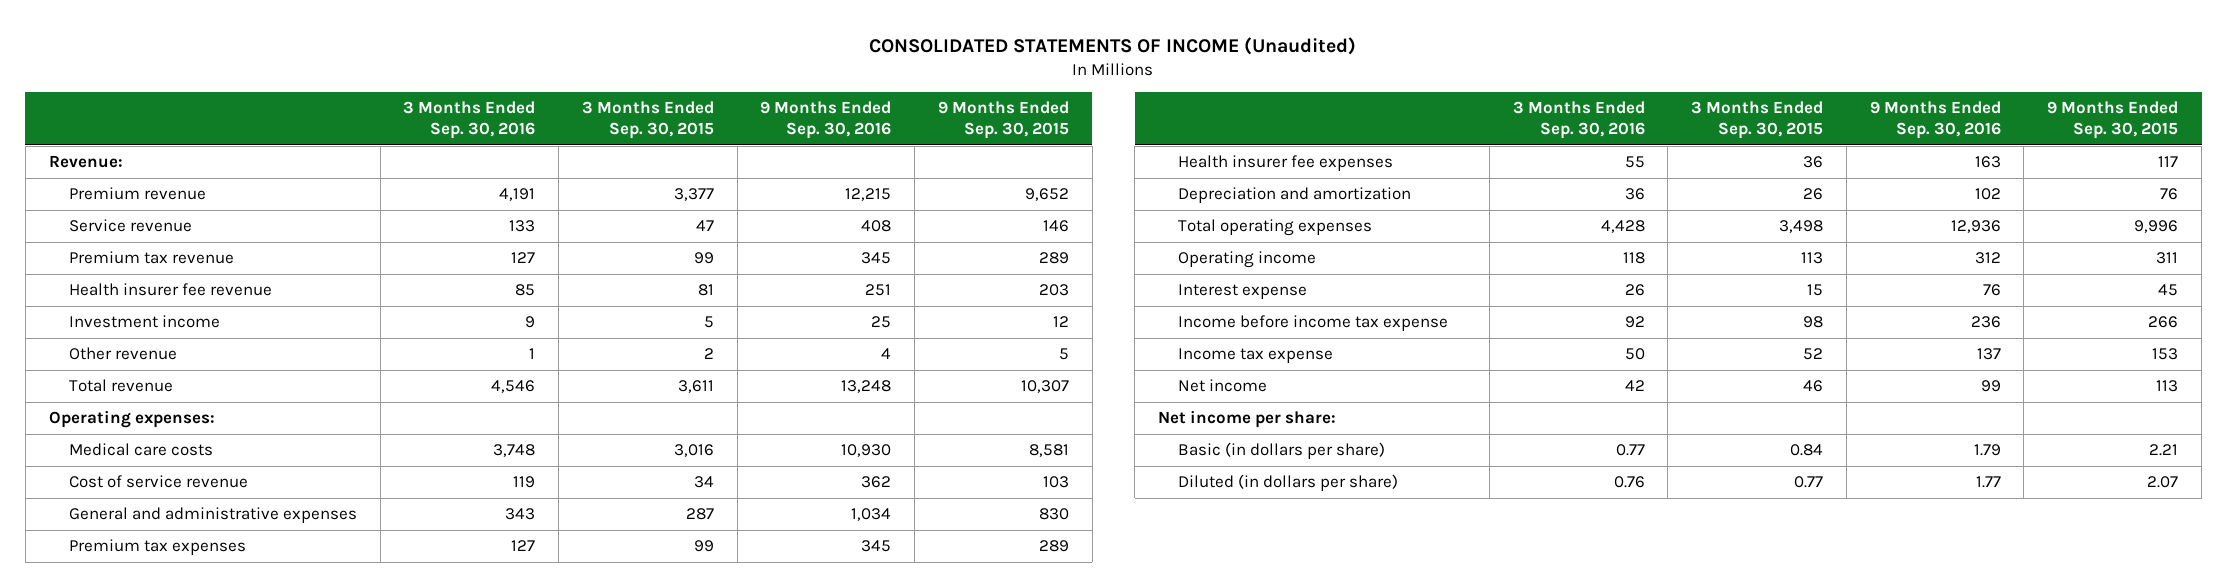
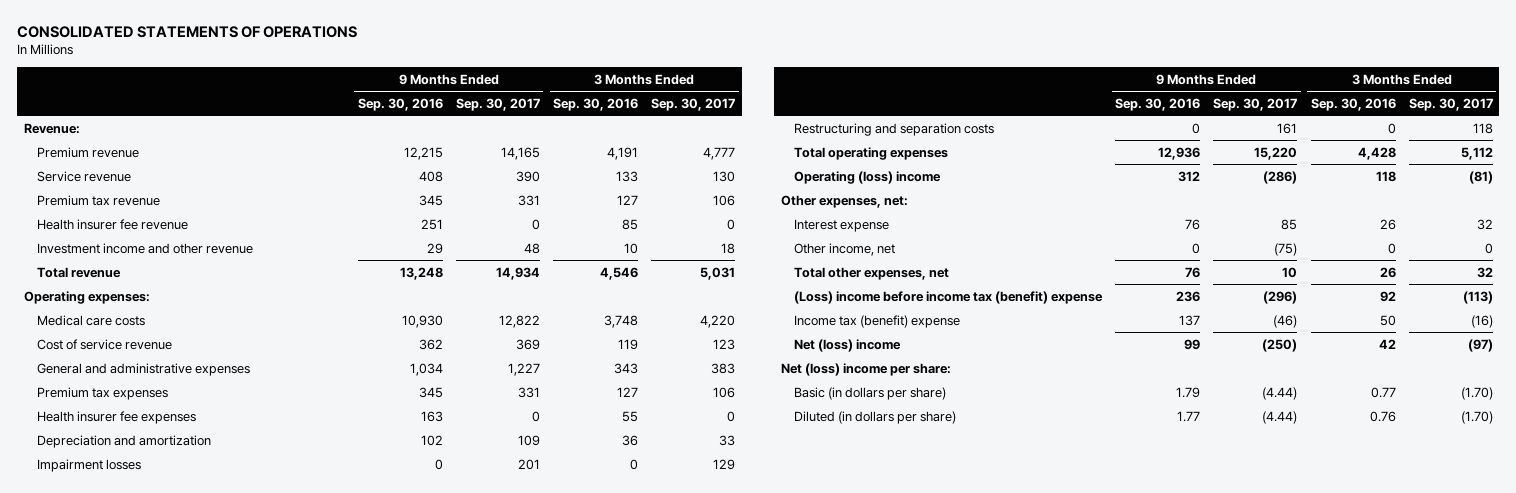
- CONSOLIDATED STATEMENTS OF INCOME (Unaudited)
+ CONSOLIDATED STATEMENTS OF OPERATIONS
- | 3 Months Ended Sep. 30, 2016 | 3 Months Ended Sep. 30, 2015 | 9 Months Ended Sep. 30, 2016 | 9 Months Ended Sep. 30, 2015
+ | 9 Months Ended Sep. 30, 2016 | 9 Months Ended Sep. 30, 2017 | 3 Months Ended Sep. 30, 2016 | 3 Months Ended Sep. 30, 2017
- Investment income | 9 | 5 | 25 | 12
- Other revenue | 1 | 2 | 4 | 5
+ Investment income and other revenue | 29 | 48 | 10 | 18
+ Impairment losses | 0 | 201 | 0 | 129
+ Restructuring and separation costs | 0 | 161 | 0 | 118
- Operating income | 118 | 113 | 312 | 311
+ Operating (loss) income | 312 | (286) | 118 | (81)
+ Other expenses, net:
- Income before income tax expense | 92 | 98 | 236 | 266
- Income tax expense | 50 | 52 | 137 | 153
- Net income | 42 | 46 | 99 | 113
- Net income per share:
+ Other income, net | 0 | (75) | 0 | 0
+ Total other expenses, net | 76 | 10 | 26 | 32
+ (Loss) income before income tax (benefit) expense | 236 | (296) | 92 | (113)
+ Income tax (benefit) expense | 137 | (46) | 50 | (16)
+ Net (loss) income | 99 | (250) | 42 | (97)
+ Net (loss) income per share:

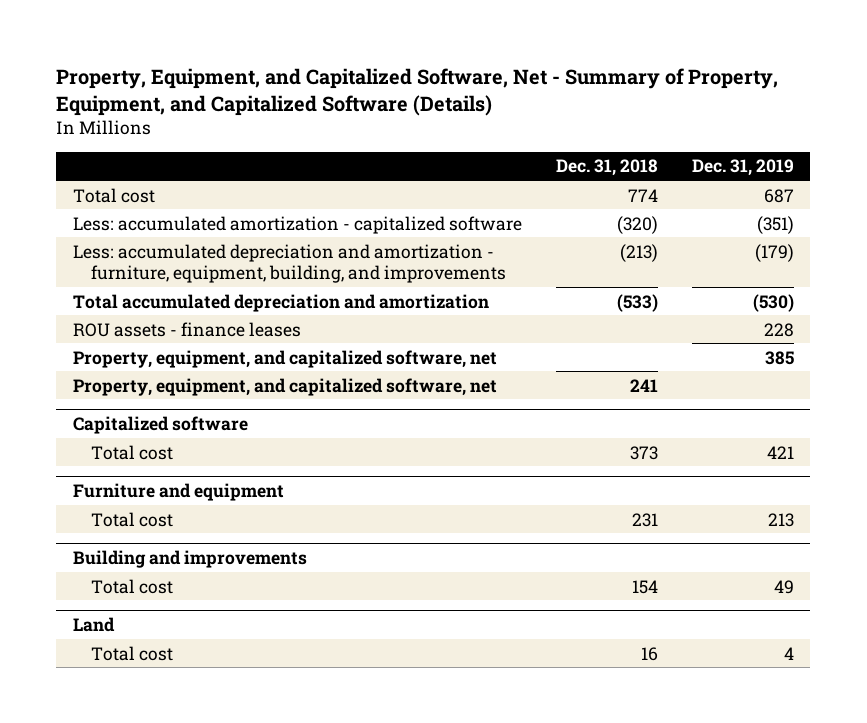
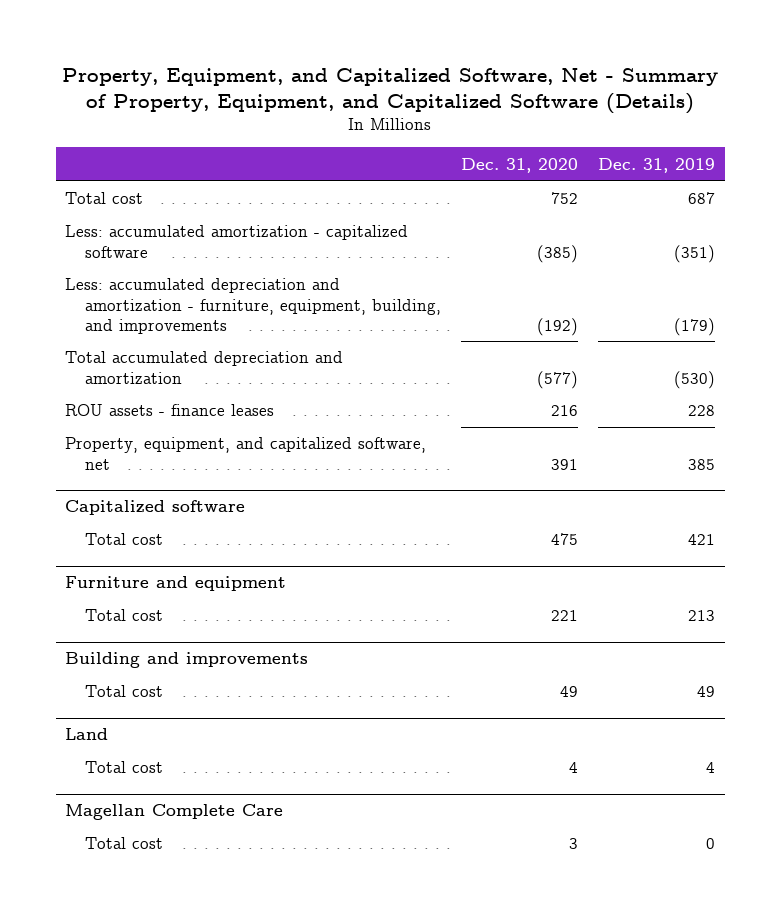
- | Dec. 31, 2018 | Dec. 31, 2019
+ | Dec. 31, 2020 | Dec. 31, 2019
- Property, equipment, and capitalized software, net | 241 |
+ Magellan Complete Care
+ Total cost | 3 | 0

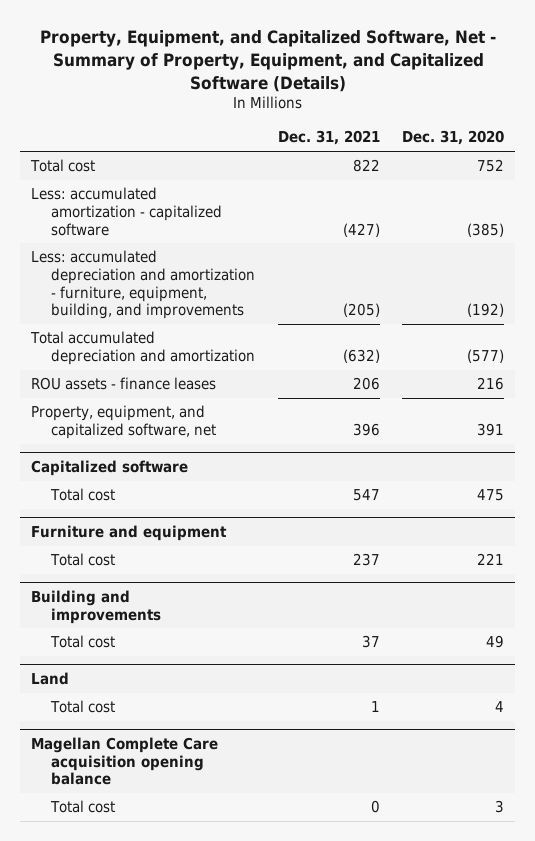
- | Dec. 31, 2020 | Dec. 31, 2019
+ | Dec. 31, 2021 | Dec. 31, 2020
- Magellan Complete Care
+ Magellan Complete Care acquisition opening balance

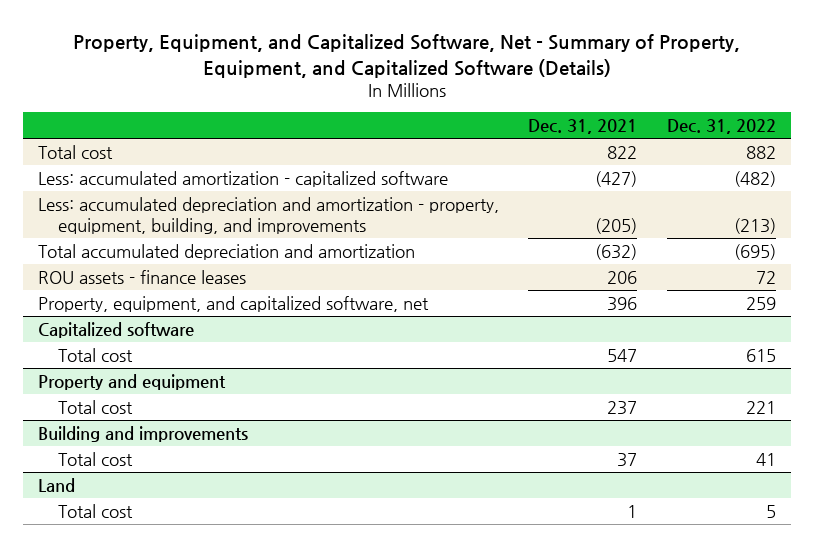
- | Dec. 31, 2021 | Dec. 31, 2020
+ | Dec. 31, 2021 | Dec. 31, 2022
- Less: accumulated depreciation and amortization - furniture, equipment, building, and improvements | (205) | (192)
+ Less: accumulated depreciation and amortization - property, equipment, building, and improvements | (205) | (213)
- Furniture and equipment
+ Property and equipment
- Magellan Complete Care acquisition opening balance
- Total cost | 0 | 3

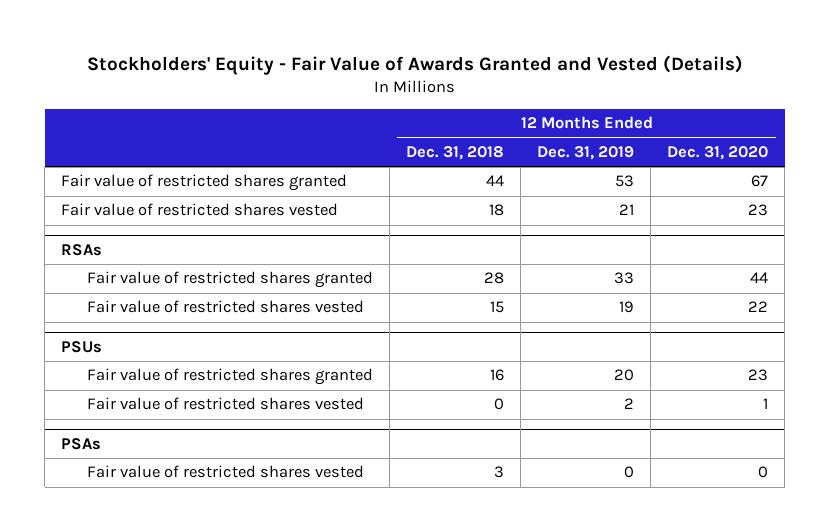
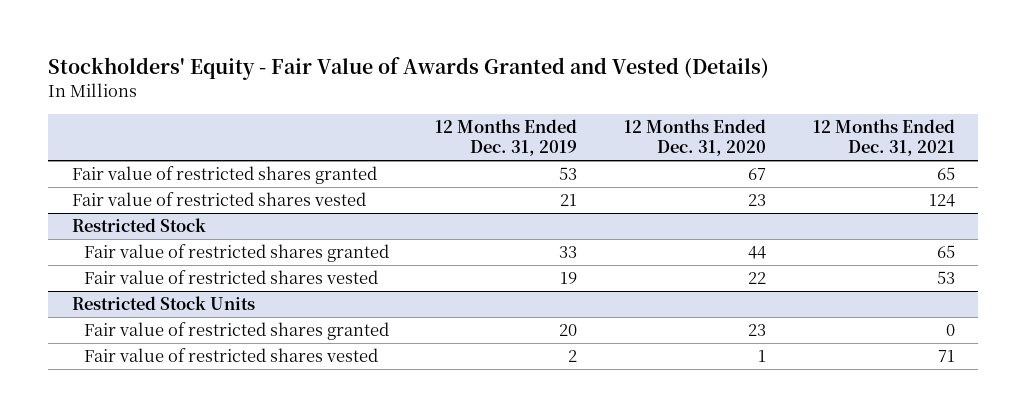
- | 12 Months Ended Dec. 31, 2018 | 12 Months Ended Dec. 31, 2019 | 12 Months Ended Dec. 31, 2020
+ | 12 Months Ended Dec. 31, 2019 | 12 Months Ended Dec. 31, 2020 | 12 Months Ended Dec. 31, 2021
- RSAs
+ Restricted Stock
- PSUs
+ Restricted Stock Units
- PSAs
- Fair value of restricted shares vested | 3 | 0 | 0

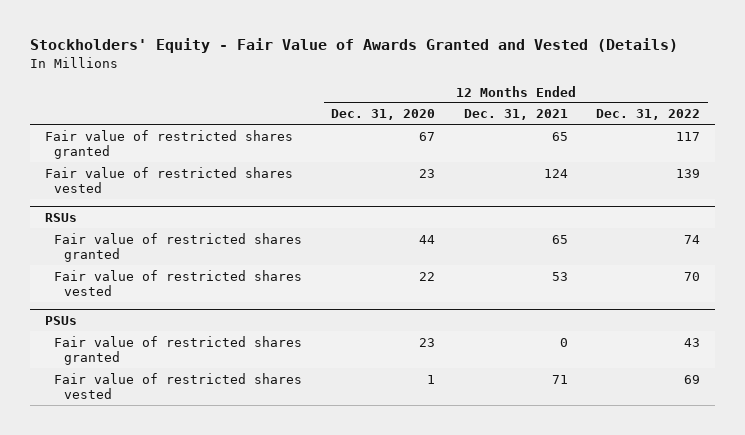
- | 12 Months Ended Dec. 31, 2019 | 12 Months Ended Dec. 31, 2020 | 12 Months Ended Dec. 31, 2021
+ | 12 Months Ended Dec. 31, 2020 | 12 Months Ended Dec. 31, 2021 | 12 Months Ended Dec. 31, 2022
- Restricted Stock
+ RSUs
- Restricted Stock Units
+ PSUs

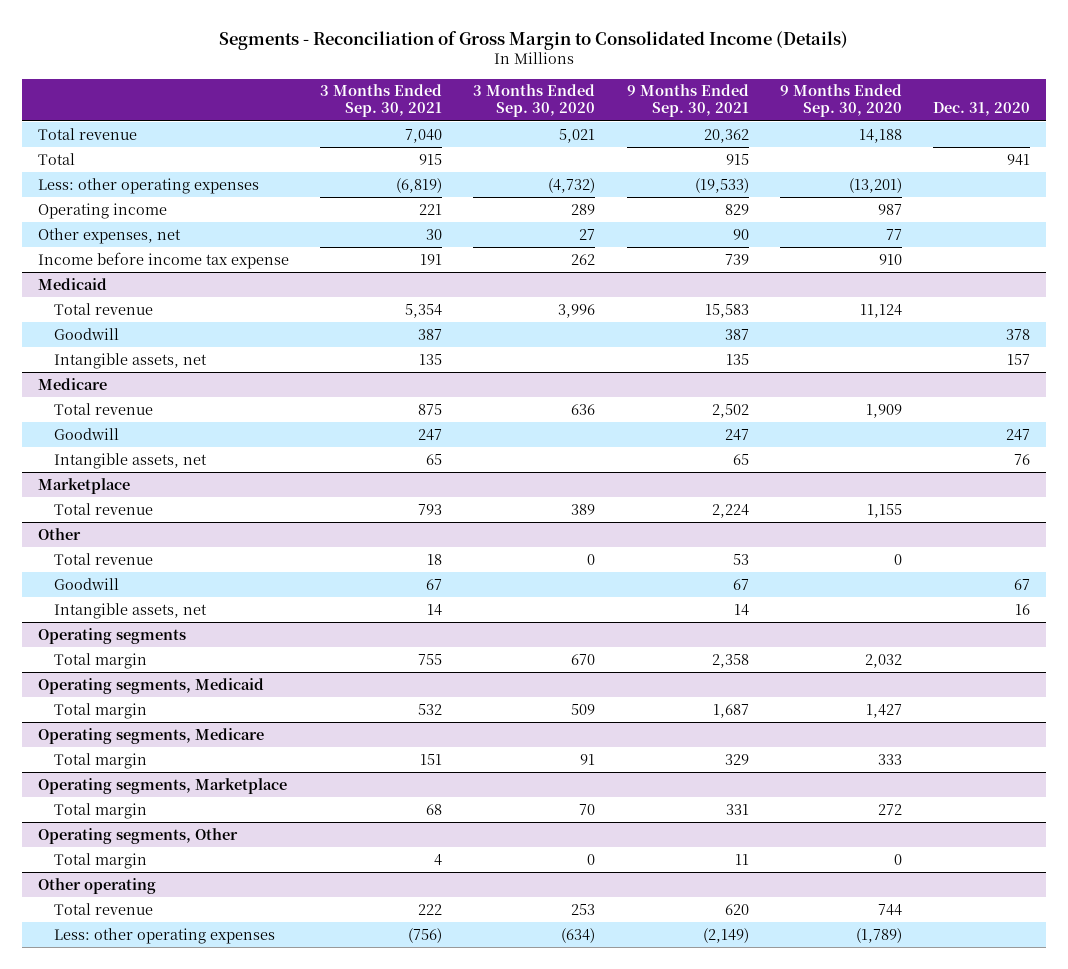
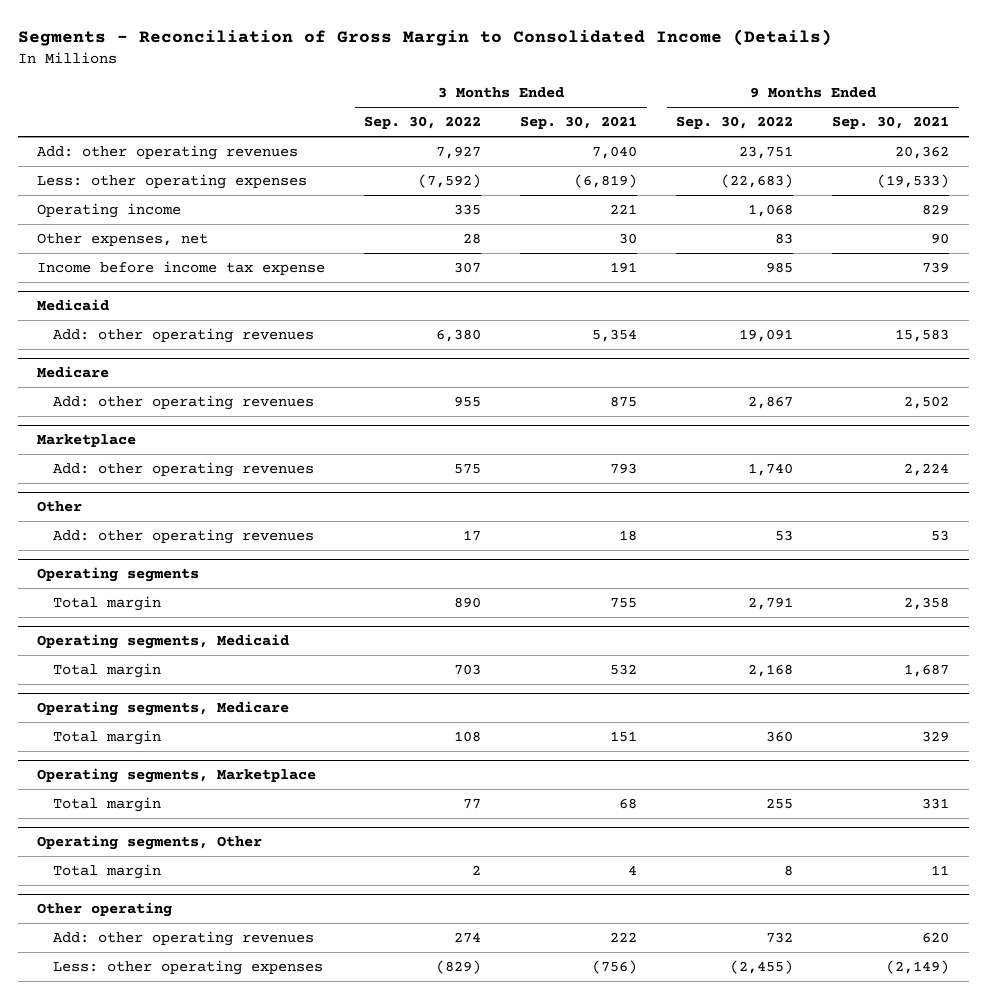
- | 3 Months Ended Sep. 30, 2021 | 3 Months Ended Sep. 30, 2020 | 9 Months Ended Sep. 30, 2021 | 9 Months Ended Sep. 30, 2020 | Dec. 31, 2020
+ | 3 Months Ended Sep. 30, 2022 | 3 Months Ended Sep. 30, 2021 | 9 Months Ended Sep. 30, 2022 | 9 Months Ended Sep. 30, 2021
- Total revenue | 7,040 | 5,021 | 20,362 | 14,188 |
- Total | 915 | | 915 | | 941
+ Add: other operating revenues | 7,927 | 7,040 | 23,751 | 20,362
@ Medicaid
- Total revenue | 5,354 | 3,996 | 15,583 | 11,124 |
- Goodwill | 387 | | 387 | | 378
- Intangible assets, net | 135 | | 135 | | 157
+ Add: other operating revenues | 6,380 | 5,354 | 19,091 | 15,583
@ Medicare
- Total revenue | 875 | 636 | 2,502 | 1,909 |
- Goodwill | 247 | | 247 | | 247
- Intangible assets, net | 65 | | 65 | | 76
+ Add: other operating revenues | 955 | 875 | 2,867 | 2,502
@ Marketplace
- Total revenue | 793 | 389 | 2,224 | 1,155 |
+ Add: other operating revenues | 575 | 793 | 1,740 | 2,224
@ Other
- Total revenue | 18 | 0 | 53 | 0 |
- Goodwill | 67 | | 67 | | 67
- Intangible assets, net | 14 | | 14 | | 16
+ Add: other operating revenues | 17 | 18 | 53 | 53
@ Other operating
- Total revenue | 222 | 253 | 620 | 744 |
+ Add: other operating revenues | 274 | 222 | 732 | 620

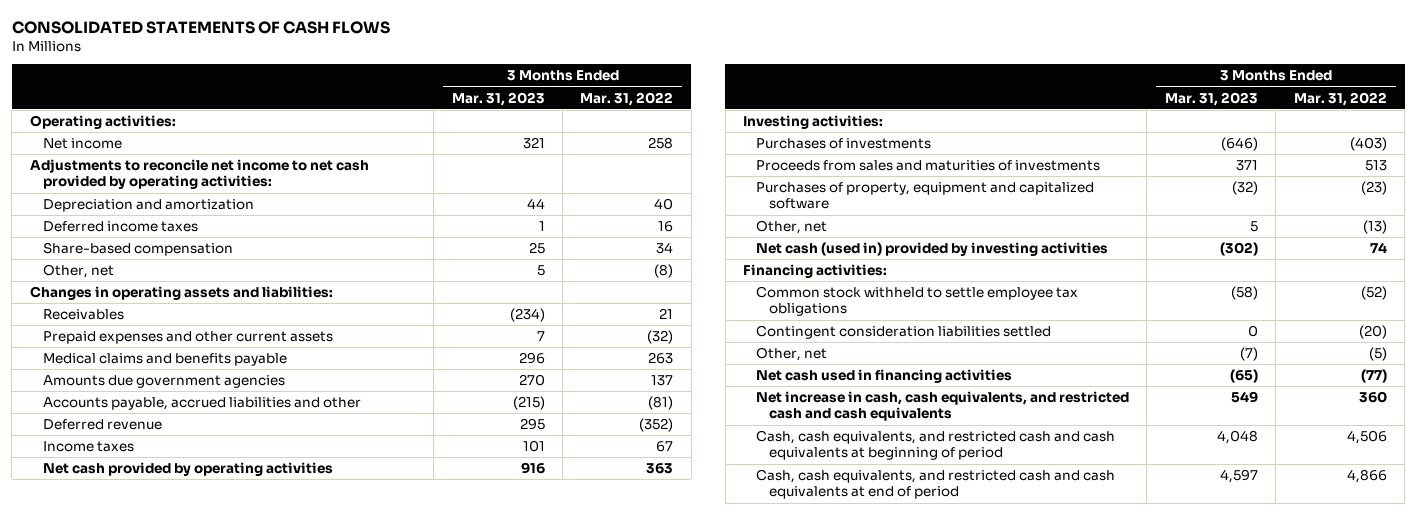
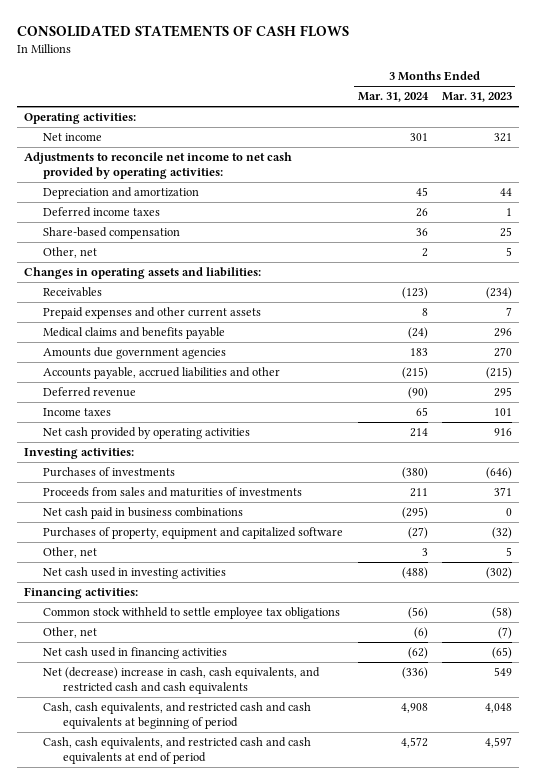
- | 3 Months Ended Mar. 31, 2023 | 3 Months Ended Mar. 31, 2022
+ | 3 Months Ended Mar. 31, 2024 | 3 Months Ended Mar. 31, 2023
+ Net cash paid in business combinations | (295) | 0
- Net cash (used in) provided by investing activities | (302) | 74
+ Net cash used in investing activities | (488) | (302)
- Contingent consideration liabilities settled | 0 | (20)
- Net increase in cash, cash equivalents, and restricted cash and cash equivalents | 549 | 360
+ Net (decrease) increase in cash, cash equivalents, and restricted cash and cash equivalents | (336) | 549

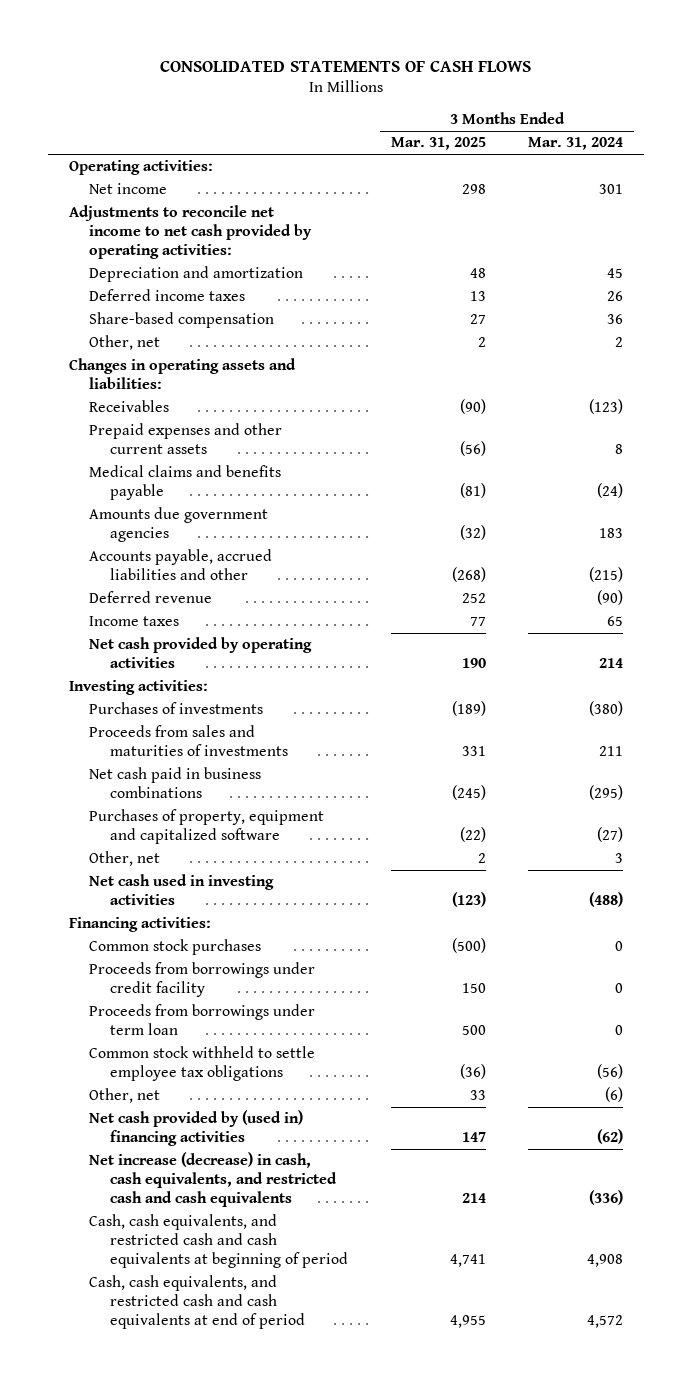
- | 3 Months Ended Mar. 31, 2024 | 3 Months Ended Mar. 31, 2023
+ | 3 Months Ended Mar. 31, 2025 | 3 Months Ended Mar. 31, 2024
+ Common stock purchases | (500) | 0
+ Proceeds from borrowings under credit facility | 150 | 0
+ Proceeds from borrowings under term loan | 500 | 0
- Net cash used in financing activities | (62) | (65)
- Net (decrease) increase in cash, cash equivalents, and restricted cash and cash equivalents | (336) | 549
+ Net cash provided by (used in) financing activities | 147 | (62)
+ Net increase (decrease) in cash, cash equivalents, and restricted cash and cash equivalents | 214 | (336)

